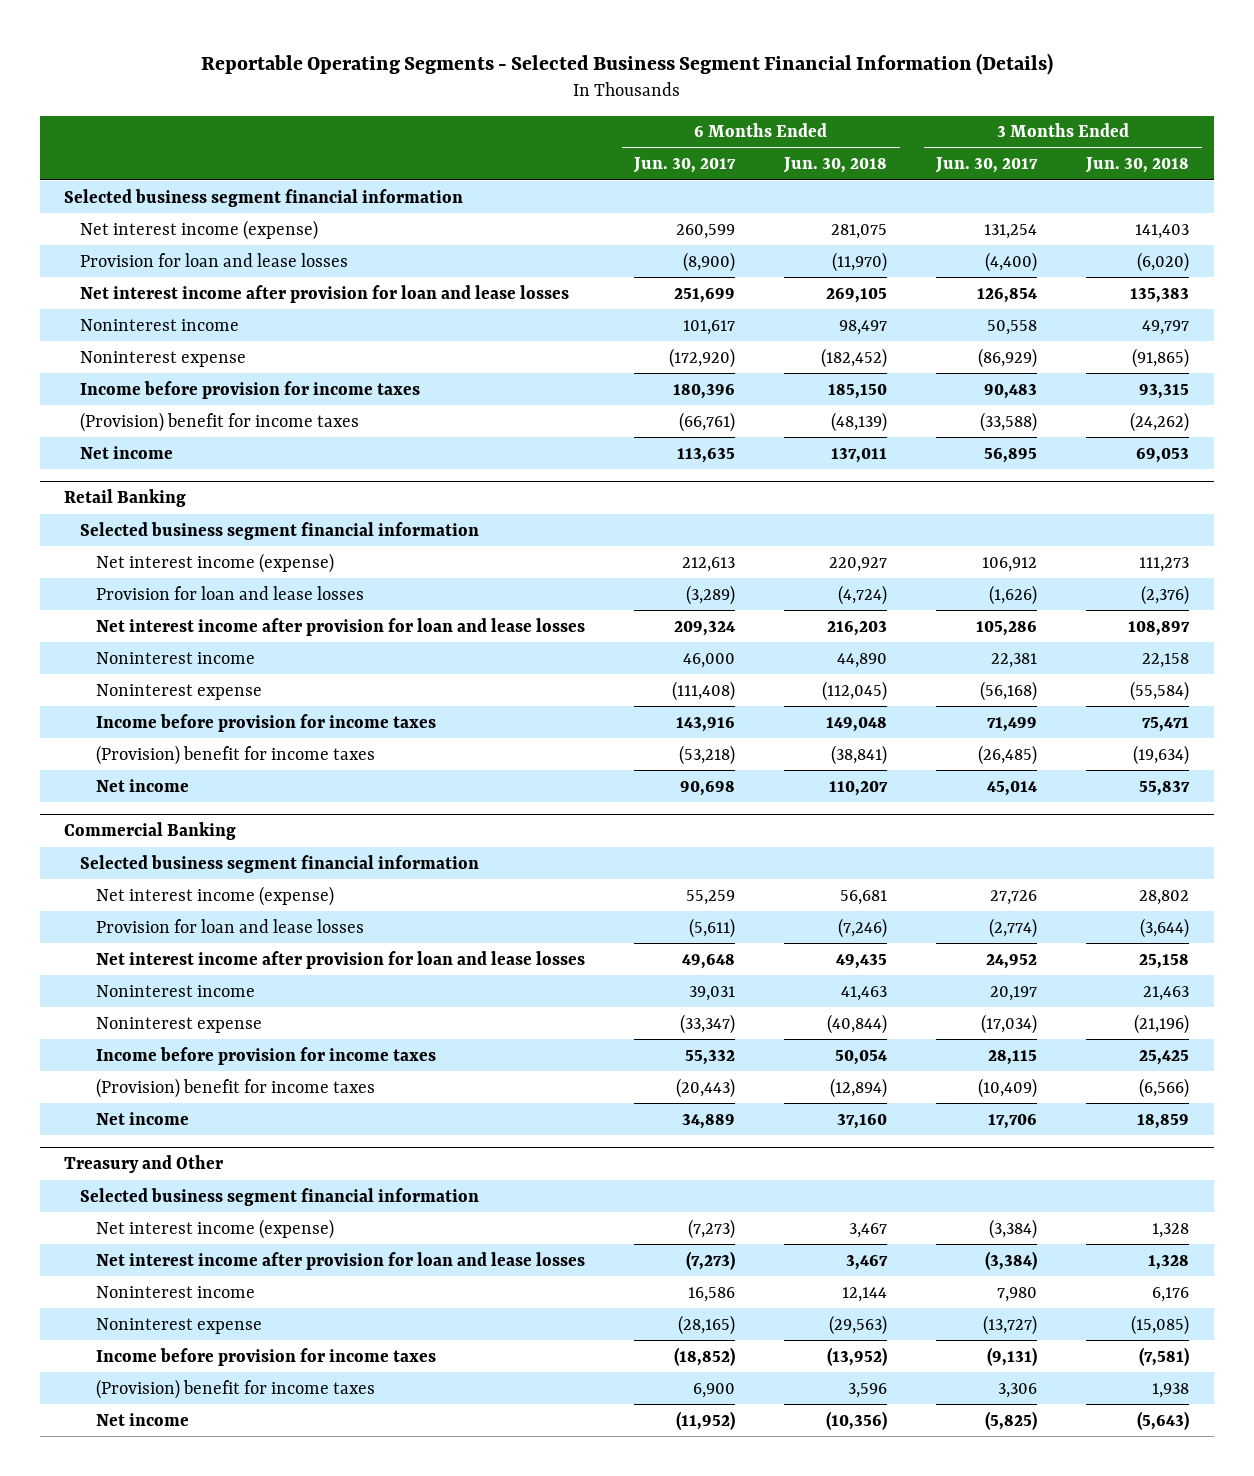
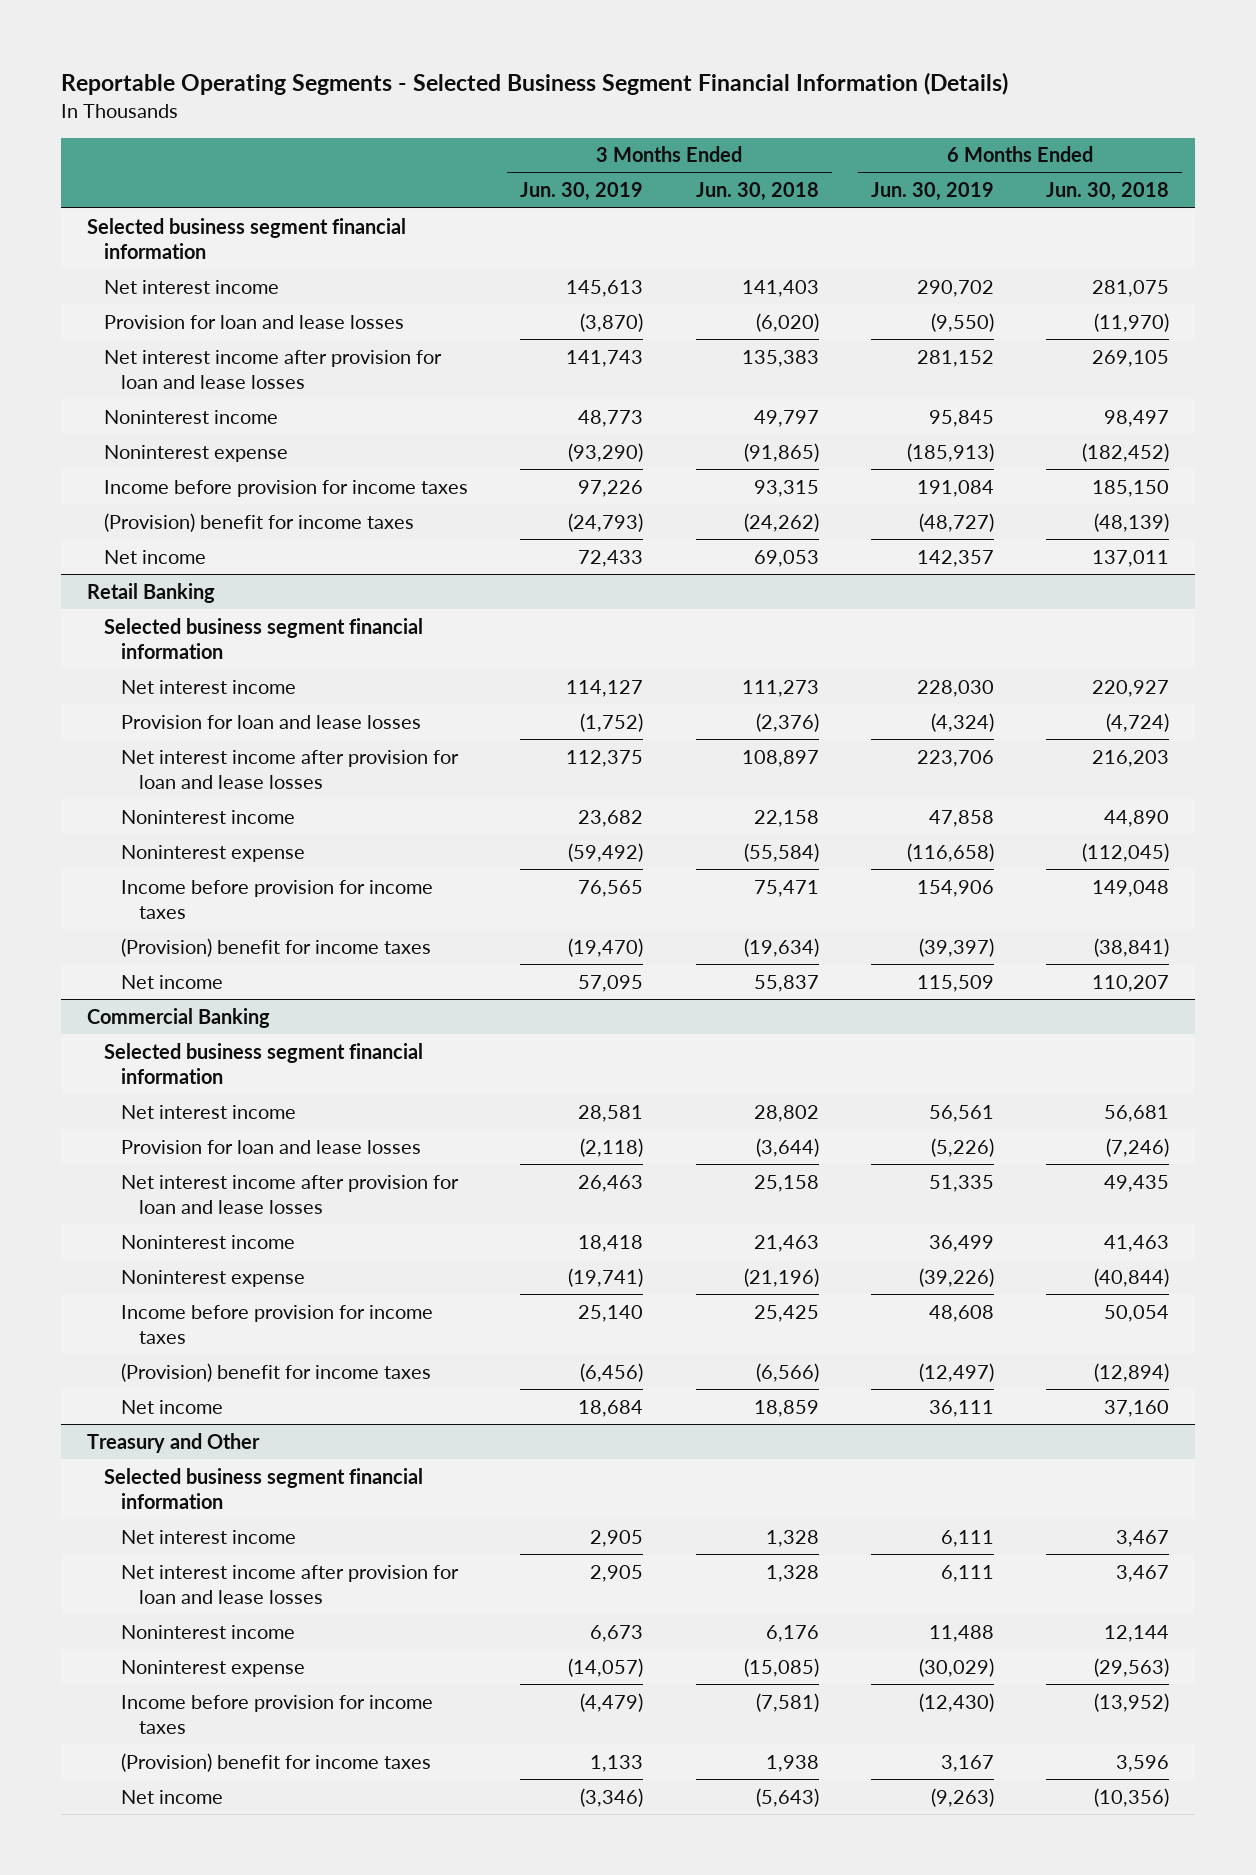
- | 6 Months Ended Jun. 30, 2017 | 6 Months Ended Jun. 30, 2018 | 3 Months Ended Jun. 30, 2017 | 3 Months Ended Jun. 30, 2018
+ | 3 Months Ended Jun. 30, 2019 | 3 Months Ended Jun. 30, 2018 | 6 Months Ended Jun. 30, 2019 | 6 Months Ended Jun. 30, 2018
- Net interest income (expense) | 260,599 | 281,075 | 131,254 | 141,403
+ Net interest income | 145,613 | 141,403 | 290,702 | 281,075
@ Retail Banking
- Net interest income (expense) | 212,613 | 220,927 | 106,912 | 111,273
+ Net interest income | 114,127 | 111,273 | 228,030 | 220,927
@ Commercial Banking
- Net interest income (expense) | 55,259 | 56,681 | 27,726 | 28,802
+ Net interest income | 28,581 | 28,802 | 56,561 | 56,681
@ Treasury and Other
- Net interest income (expense) | (7,273) | 3,467 | (3,384) | 1,328
+ Net interest income | 2,905 | 1,328 | 6,111 | 3,467

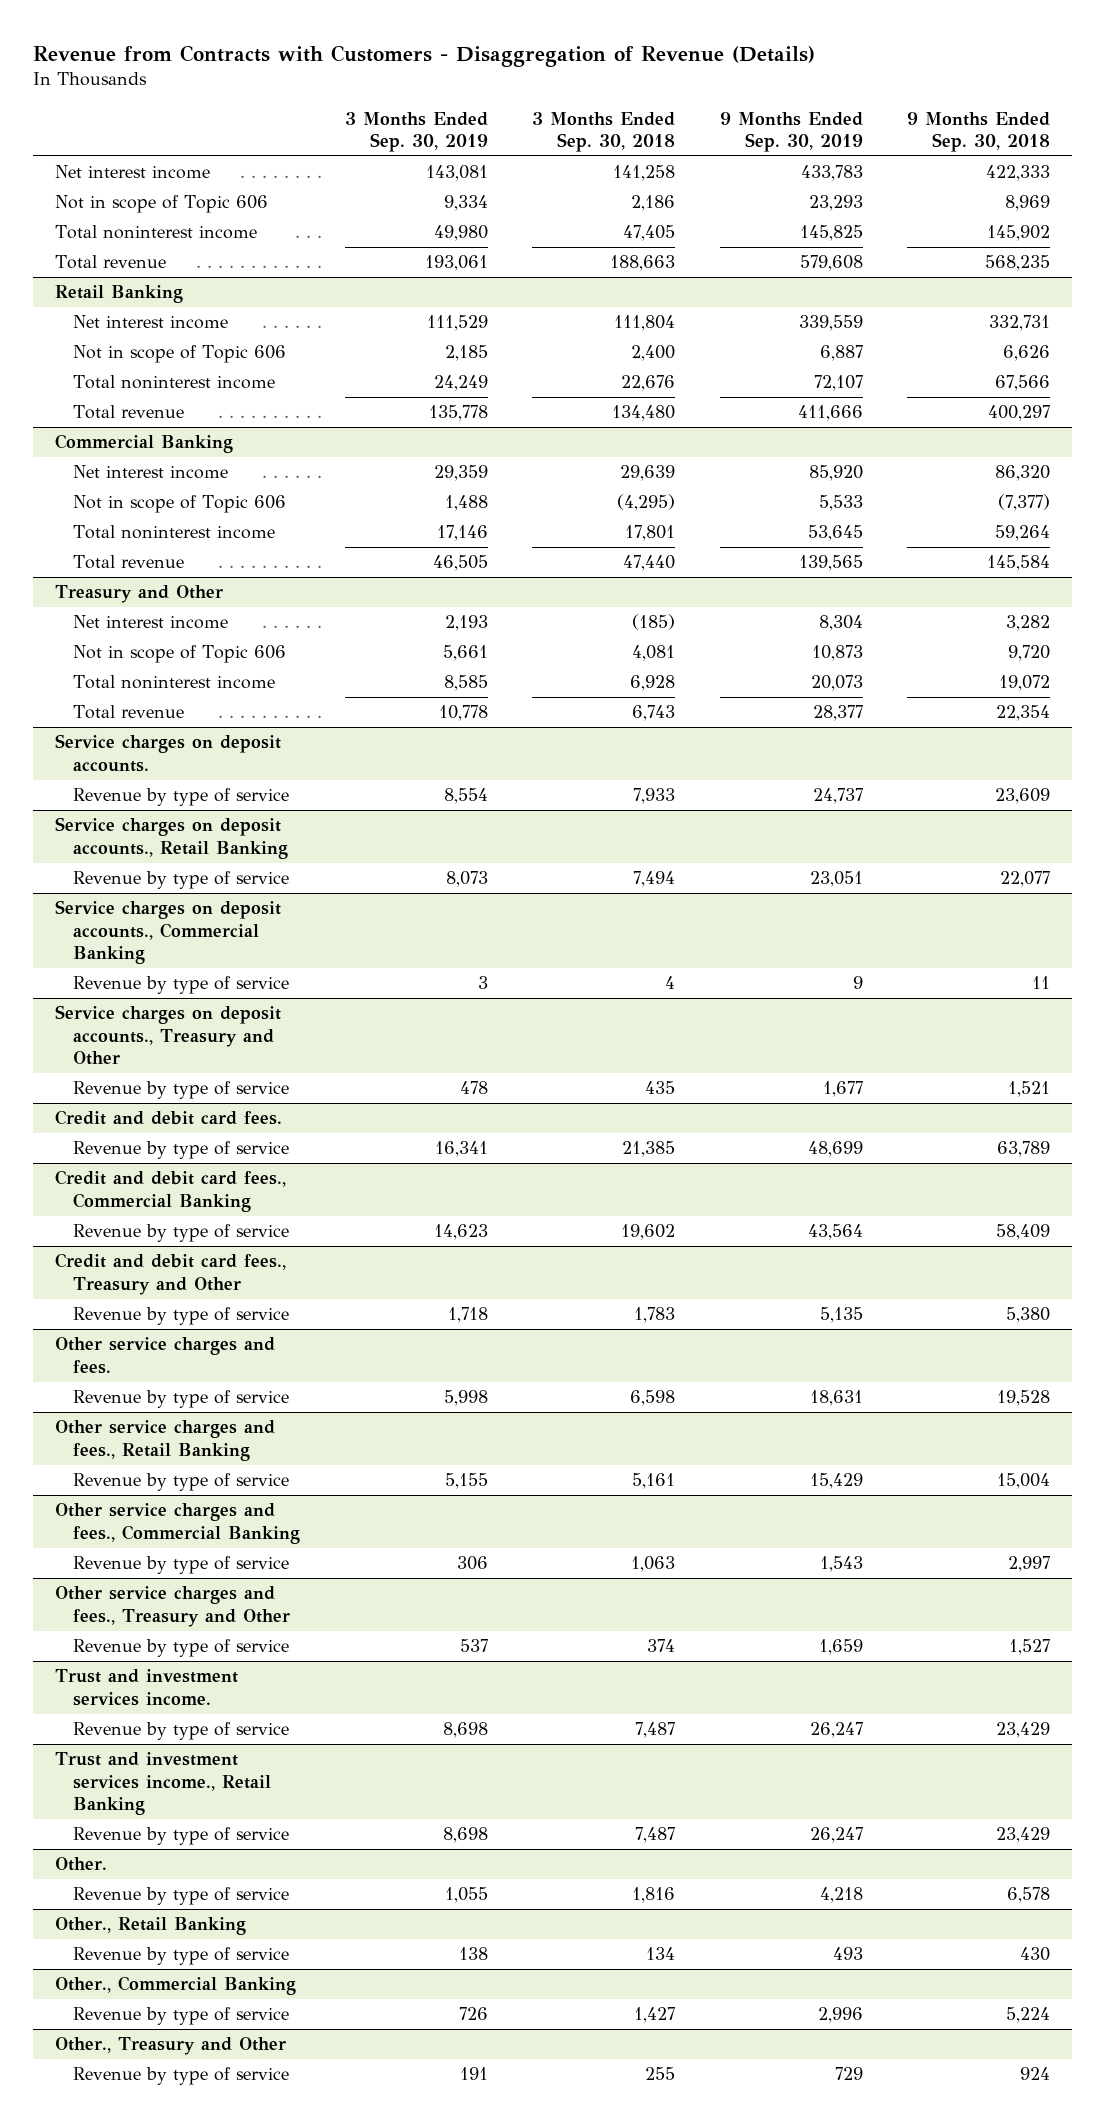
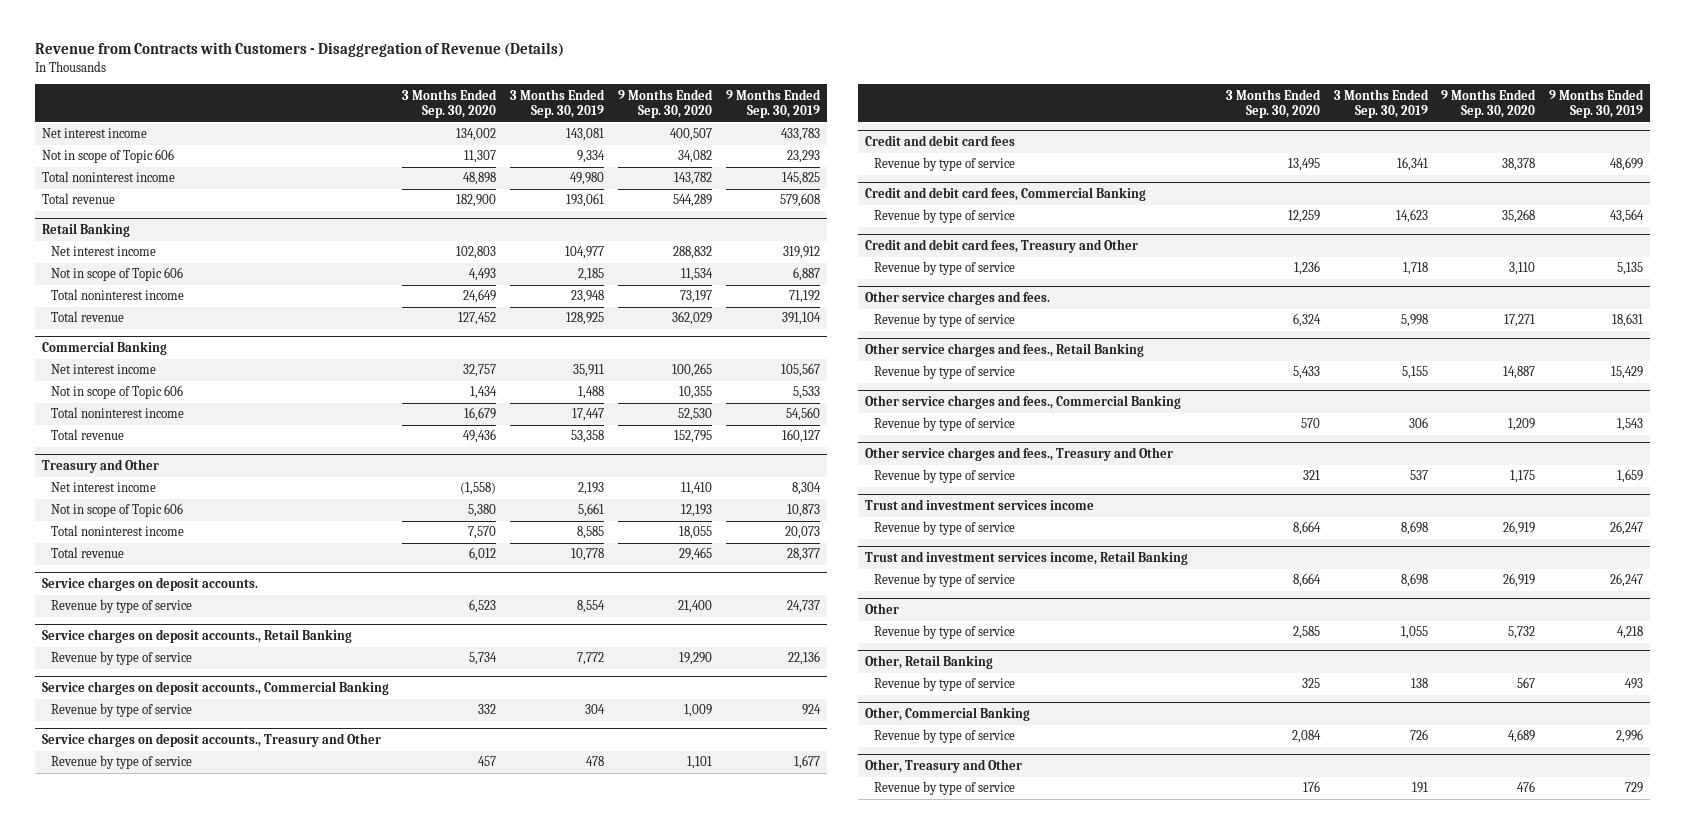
- | 3 Months Ended Sep. 30, 2019 | 3 Months Ended Sep. 30, 2018 | 9 Months Ended Sep. 30, 2019 | 9 Months Ended Sep. 30, 2018
+ | 3 Months Ended Sep. 30, 2020 | 3 Months Ended Sep. 30, 2019 | 9 Months Ended Sep. 30, 2020 | 9 Months Ended Sep. 30, 2019
@ Retail Banking
- Net interest income | 111,529 | 111,804 | 339,559 | 332,731
+ Net interest income | 102,803 | 104,977 | 288,832 | 319,912
- Total noninterest income | 24,249 | 22,676 | 72,107 | 67,566
- Total revenue | 135,778 | 134,480 | 411,666 | 400,297
+ Total noninterest income | 24,649 | 23,948 | 73,197 | 71,192
+ Total revenue | 127,452 | 128,925 | 362,029 | 391,104
@ Commercial Banking
- Net interest income | 29,359 | 29,639 | 85,920 | 86,320
+ Net interest income | 32,757 | 35,911 | 100,265 | 105,567
- Total noninterest income | 17,146 | 17,801 | 53,645 | 59,264
- Total revenue | 46,505 | 47,440 | 139,565 | 145,584
+ Total noninterest income | 16,679 | 17,447 | 52,530 | 54,560
+ Total revenue | 49,436 | 53,358 | 152,795 | 160,127
@ Service charges on deposit accounts., Retail Banking
- Revenue by type of service | 8,073 | 7,494 | 23,051 | 22,077
+ Revenue by type of service | 5,734 | 7,772 | 19,290 | 22,136
@ Service charges on deposit accounts., Commercial Banking
- Revenue by type of service | 3 | 4 | 9 | 11
+ Revenue by type of service | 332 | 304 | 1,009 | 924
- Credit and debit card fees.
+ Credit and debit card fees
- Credit and debit card fees., Commercial Banking
+ Credit and debit card fees, Commercial Banking
- Credit and debit card fees., Treasury and Other
+ Credit and debit card fees, Treasury and Other
- Trust and investment services income.
+ Trust and investment services income
- Trust and investment services income., Retail Banking
+ Trust and investment services income, Retail Banking
- Other.
+ Other
- Other., Retail Banking
+ Other, Retail Banking
- Other., Commercial Banking
+ Other, Commercial Banking
- Other., Treasury and Other
+ Other, Treasury and Other

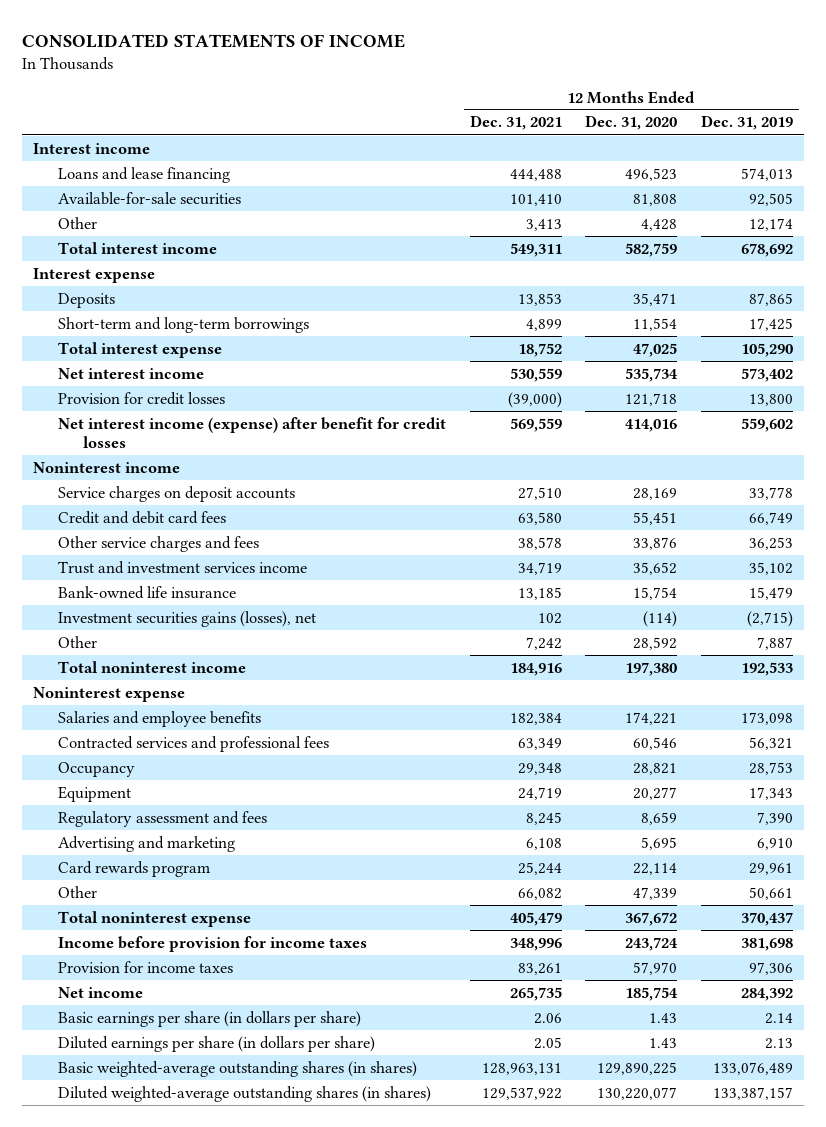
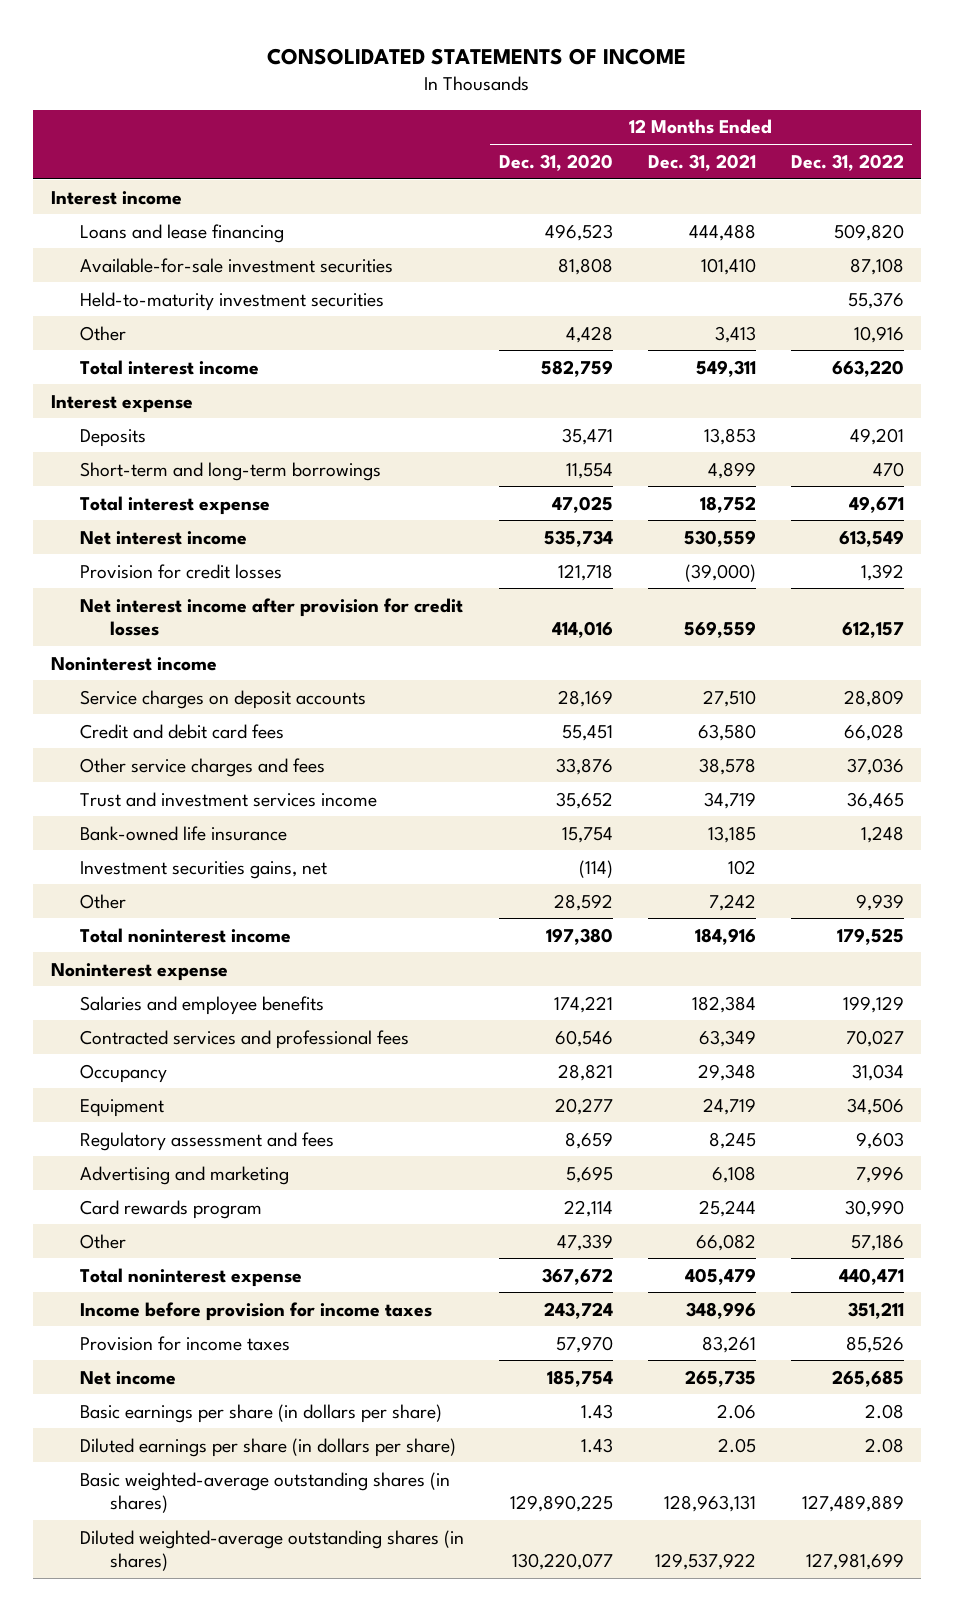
- | 12 Months Ended Dec. 31, 2021 | 12 Months Ended Dec. 31, 2020 | 12 Months Ended Dec. 31, 2019
+ | 12 Months Ended Dec. 31, 2020 | 12 Months Ended Dec. 31, 2021 | 12 Months Ended Dec. 31, 2022
- Available-for-sale securities | 101,410 | 81,808 | 92,505
+ Available-for-sale investment securities | 81,808 | 101,410 | 87,108
+ Held-to-maturity investment securities | | | 55,376
- Net interest income (expense) after benefit for credit losses | 569,559 | 414,016 | 559,602
+ Net interest income after provision for credit losses | 414,016 | 569,559 | 612,157
- Investment securities gains (losses), net | 102 | (114) | (2,715)
+ Investment securities gains, net | (114) | 102 |

